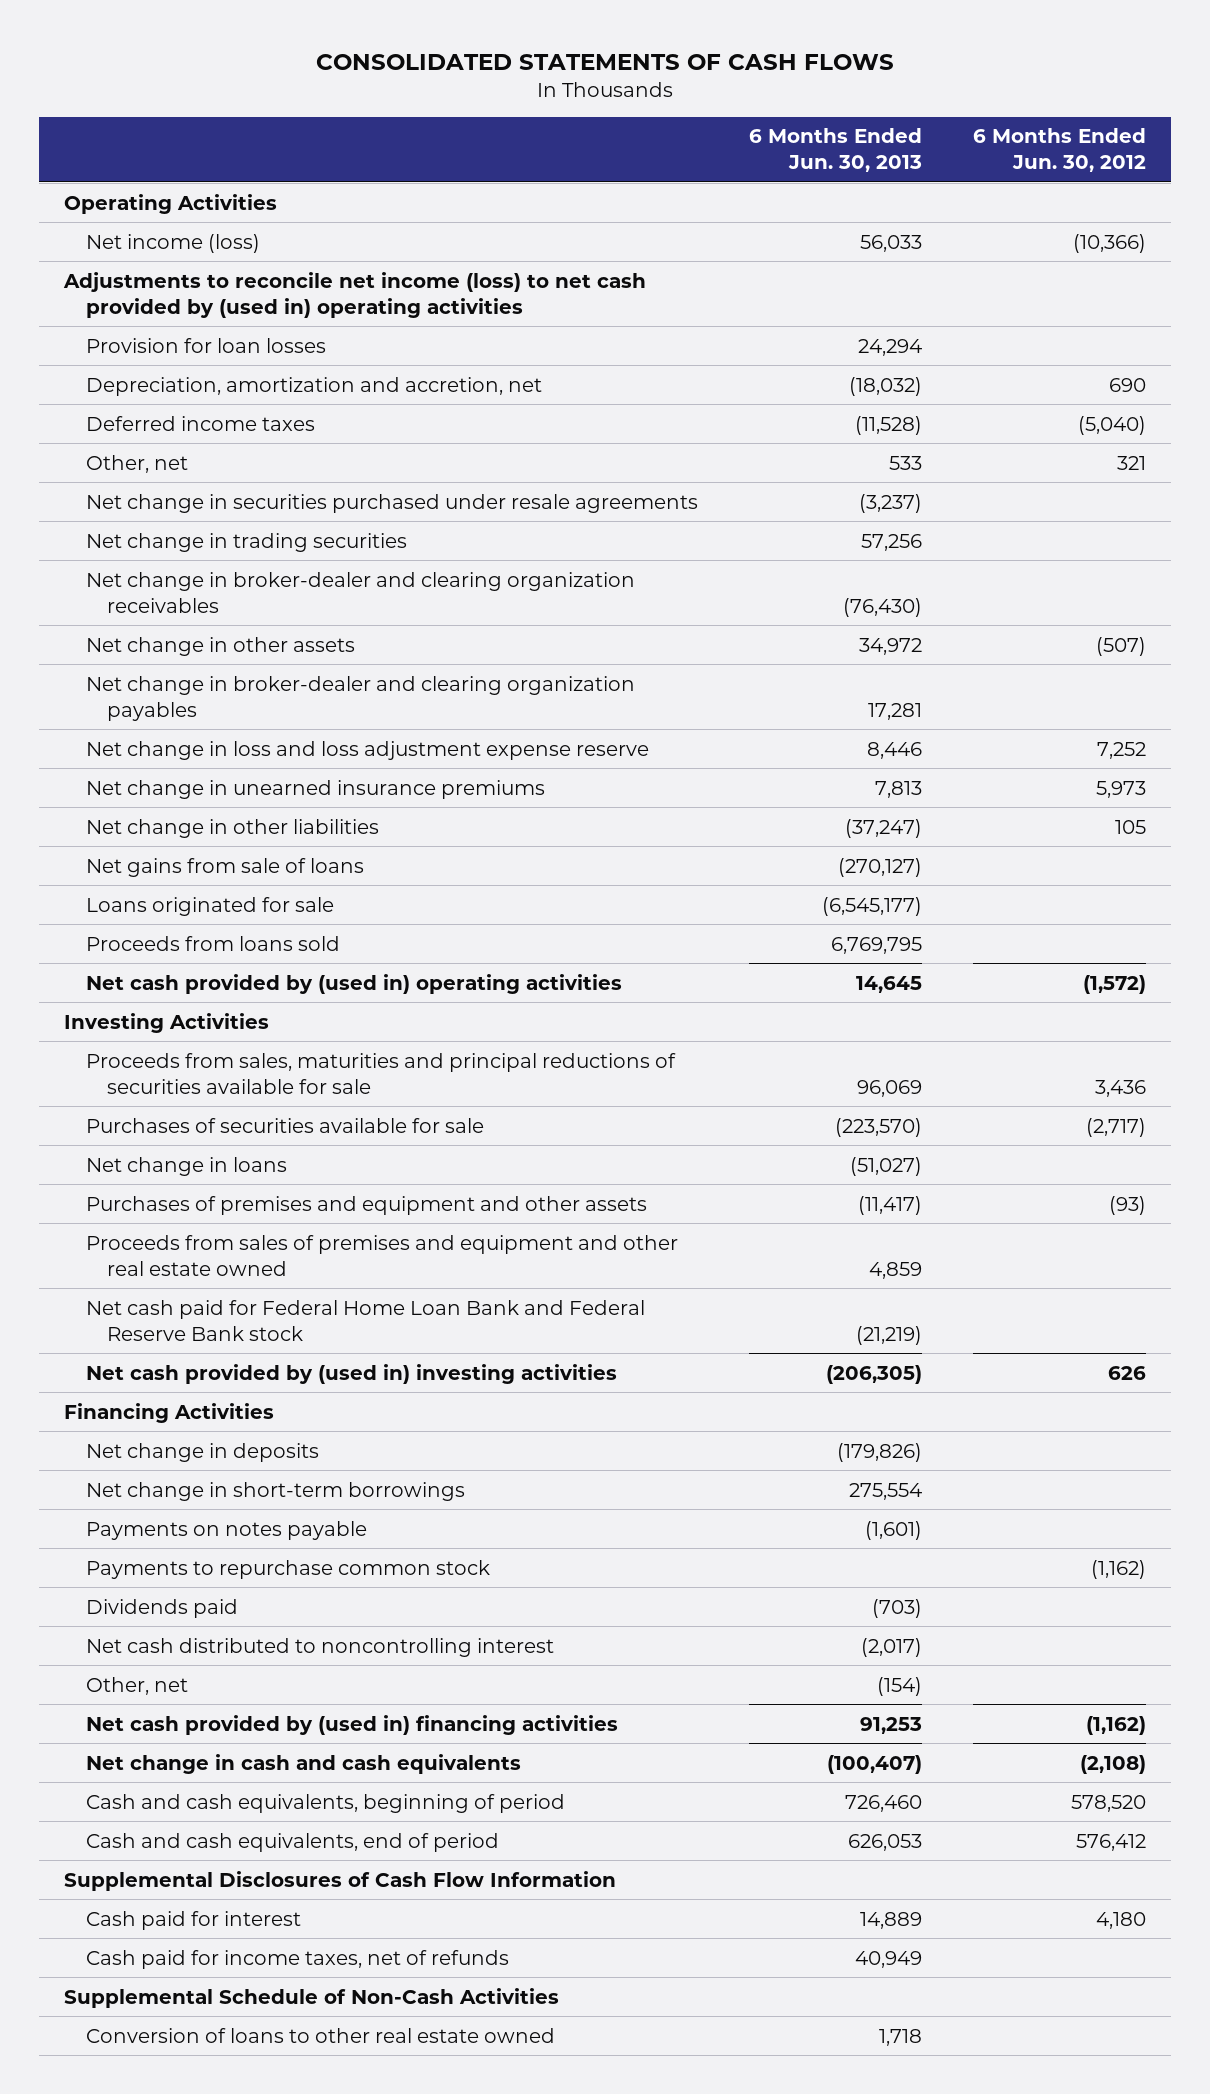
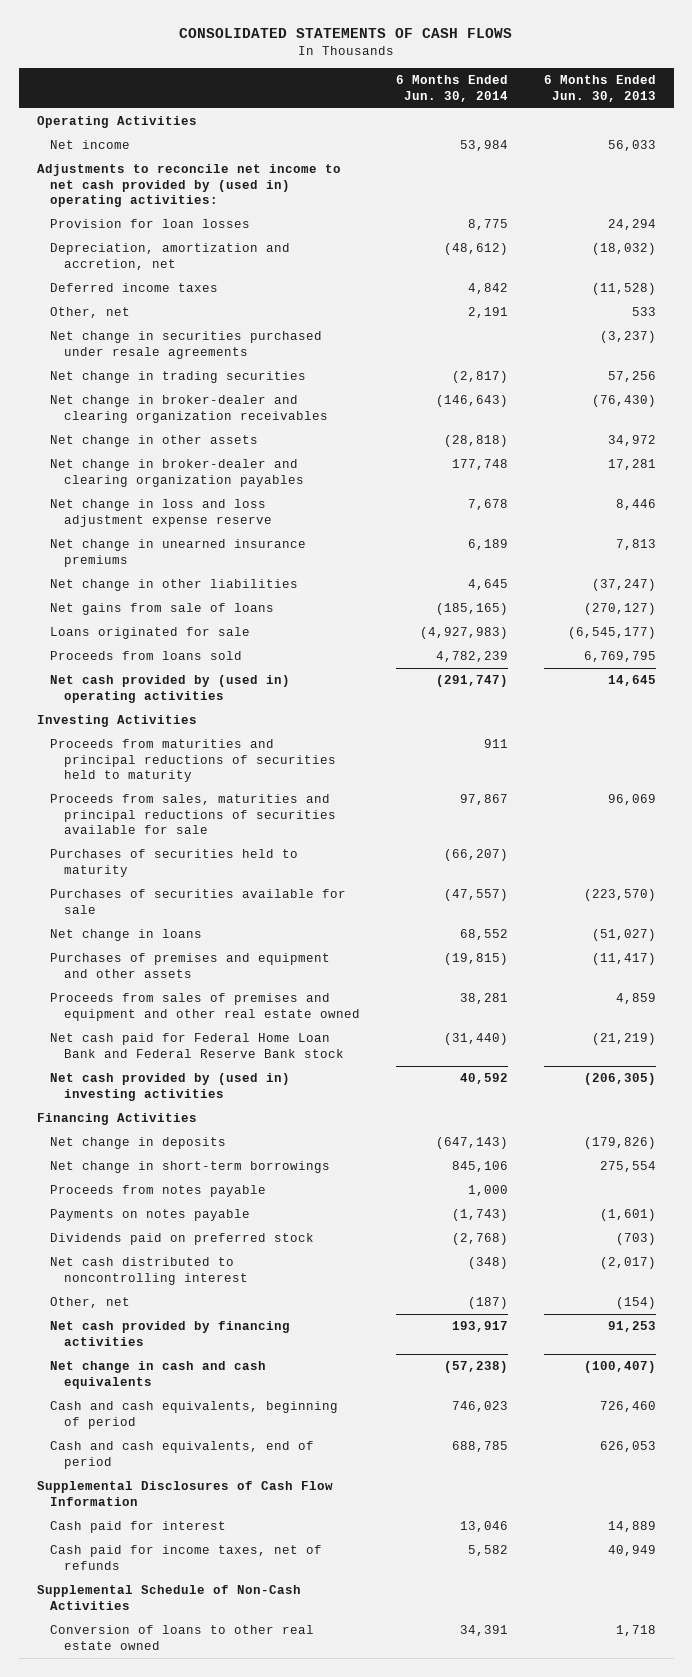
- | 6 Months Ended Jun. 30, 2013 | 6 Months Ended Jun. 30, 2012
+ | 6 Months Ended Jun. 30, 2014 | 6 Months Ended Jun. 30, 2013
- Net income (loss) | 56,033 | (10,366)
- Adjustments to reconcile net income (loss) to net cash provided by (used in) operating activities
+ Net income | 53,984 | 56,033
+ Adjustments to reconcile net income to net cash provided by (used in) operating activities:
+ Proceeds from maturities and principal reductions of securities held to maturity | 911 |
+ Purchases of securities held to maturity | (66,207) |
+ Proceeds from notes payable | 1,000 |
- Payments to repurchase common stock | | (1,162)
- Dividends paid | (703) |
+ Dividends paid on preferred stock | (2,768) | (703)
- Net cash provided by (used in) financing activities | 91,253 | (1,162)
+ Net cash provided by financing activities | 193,917 | 91,253

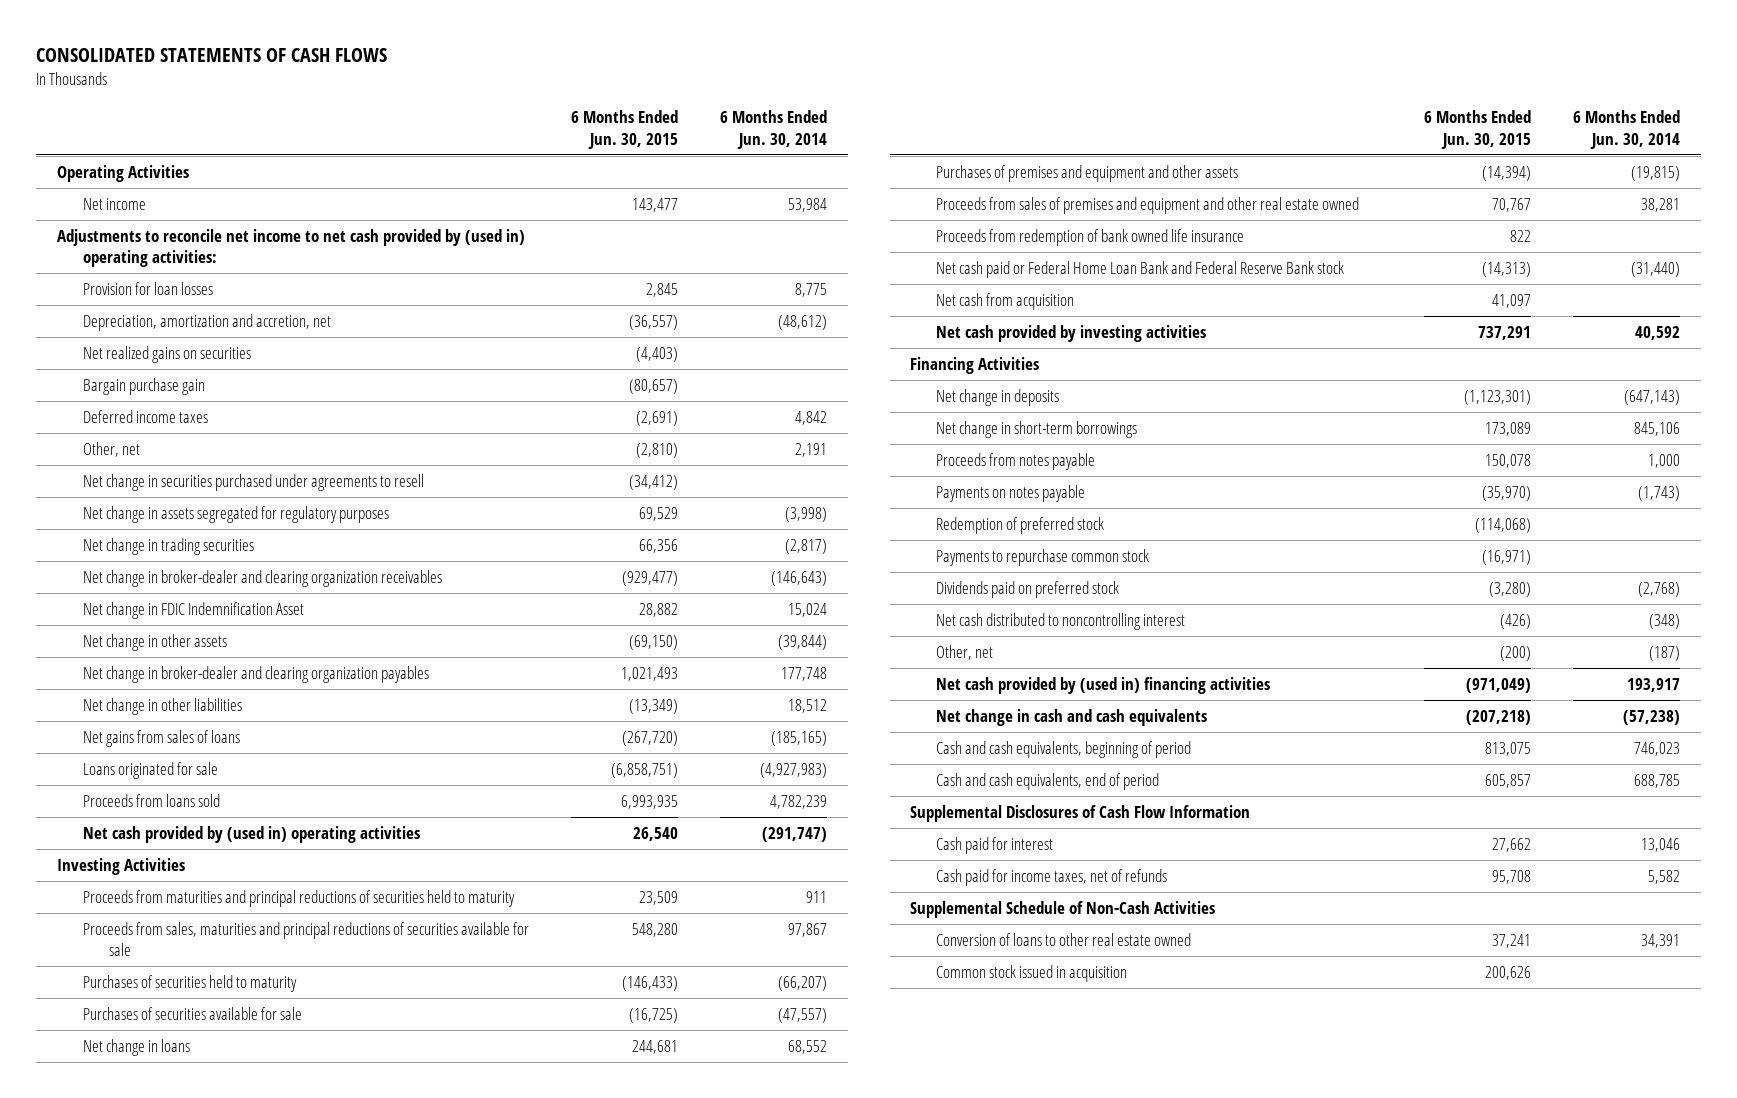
- | 6 Months Ended Jun. 30, 2014 | 6 Months Ended Jun. 30, 2013
+ | 6 Months Ended Jun. 30, 2015 | 6 Months Ended Jun. 30, 2014
+ Net realized gains on securities | (4,403) |
+ Bargain purchase gain | (80,657) |
- Net change in securities purchased under resale agreements | | (3,237)
+ Net change in securities purchased under agreements to resell | (34,412) |
+ Net change in assets segregated for regulatory purposes | 69,529 | (3,998)
- Net change in other assets | (28,818) | 34,972
+ Net change in FDIC Indemnification Asset | 28,882 | 15,024
+ Net change in other assets | (69,150) | (39,844)
- Net change in loss and loss adjustment expense reserve | 7,678 | 8,446
- Net change in unearned insurance premiums | 6,189 | 7,813
- Net change in other liabilities | 4,645 | (37,247)
- Net gains from sale of loans | (185,165) | (270,127)
+ Net change in other liabilities | (13,349) | 18,512
+ Net gains from sales of loans | (267,720) | (185,165)
- Net cash paid for Federal Home Loan Bank and Federal Reserve Bank stock | (31,440) | (21,219)
- Net cash provided by (used in) investing activities | 40,592 | (206,305)
+ Proceeds from redemption of bank owned life insurance | 822 |
+ Net cash paid or Federal Home Loan Bank and Federal Reserve Bank stock | (14,313) | (31,440)
+ Net cash from acquisition | 41,097 |
+ Net cash provided by investing activities | 737,291 | 40,592
+ Redemption of preferred stock | (114,068) |
+ Payments to repurchase common stock | (16,971) |
- Net cash provided by financing activities | 193,917 | 91,253
+ Net cash provided by (used in) financing activities | (971,049) | 193,917
+ Common stock issued in acquisition | 200,626 |

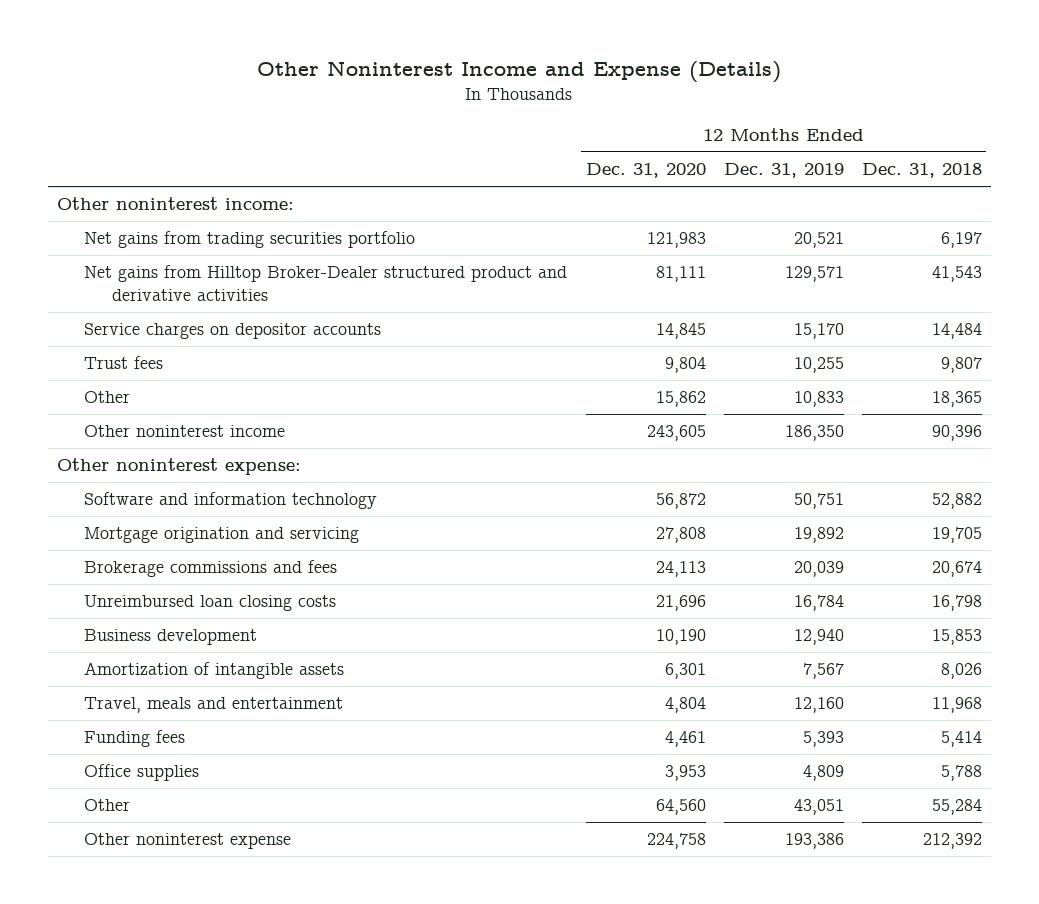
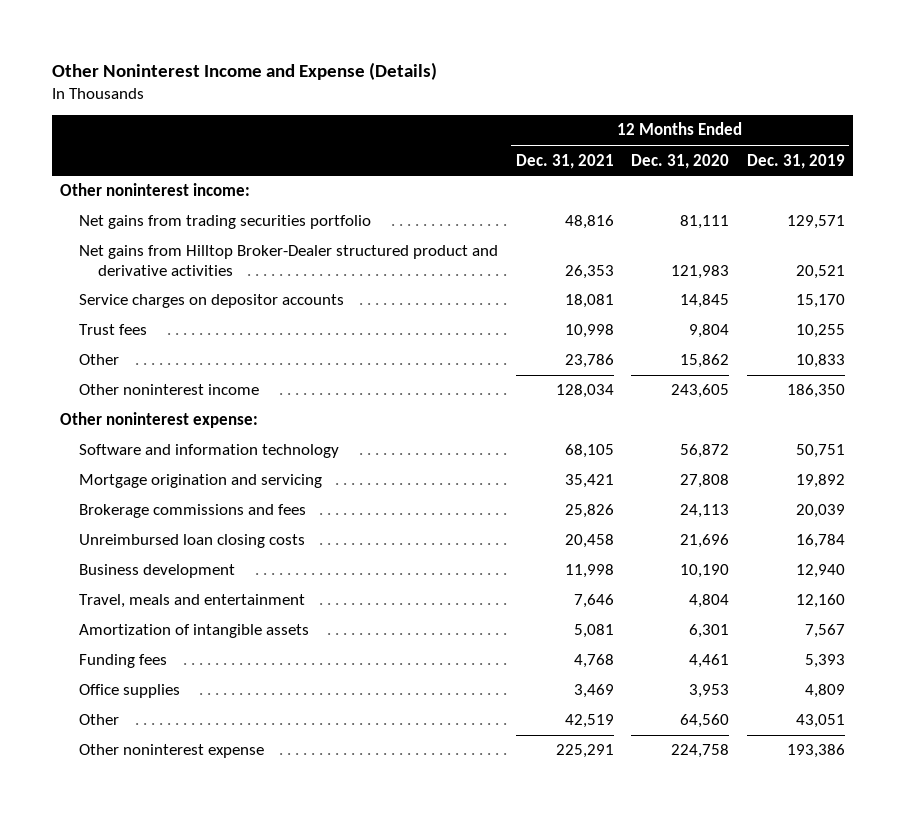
- | 12 Months Ended Dec. 31, 2020 | 12 Months Ended Dec. 31, 2019 | 12 Months Ended Dec. 31, 2018
+ | 12 Months Ended Dec. 31, 2021 | 12 Months Ended Dec. 31, 2020 | 12 Months Ended Dec. 31, 2019
- Net gains from trading securities portfolio | 121,983 | 20,521 | 6,197
- Net gains from Hilltop Broker-Dealer structured product and derivative activities | 81,111 | 129,571 | 41,543
+ Net gains from trading securities portfolio | 48,816 | 81,111 | 129,571
+ Net gains from Hilltop Broker-Dealer structured product and derivative activities | 26,353 | 121,983 | 20,521
moved down: Amortization of intangible assets | 5,081 | 6,301 | 7,567

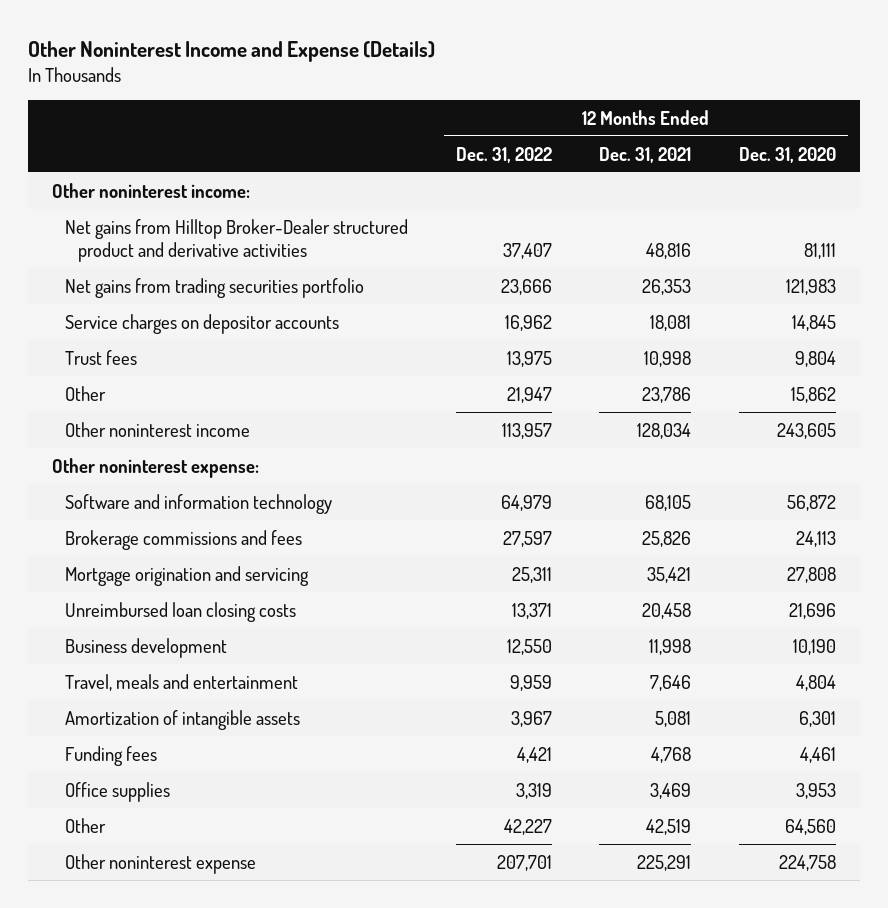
- | 12 Months Ended Dec. 31, 2021 | 12 Months Ended Dec. 31, 2020 | 12 Months Ended Dec. 31, 2019
+ | 12 Months Ended Dec. 31, 2022 | 12 Months Ended Dec. 31, 2021 | 12 Months Ended Dec. 31, 2020
- Net gains from trading securities portfolio | 48,816 | 81,111 | 129,571
- Net gains from Hilltop Broker-Dealer structured product and derivative activities | 26,353 | 121,983 | 20,521
+ Net gains from Hilltop Broker-Dealer structured product and derivative activities | 37,407 | 48,816 | 81,111
+ Net gains from trading securities portfolio | 23,666 | 26,353 | 121,983
moved down: Mortgage origination and servicing | 25,311 | 35,421 | 27,808

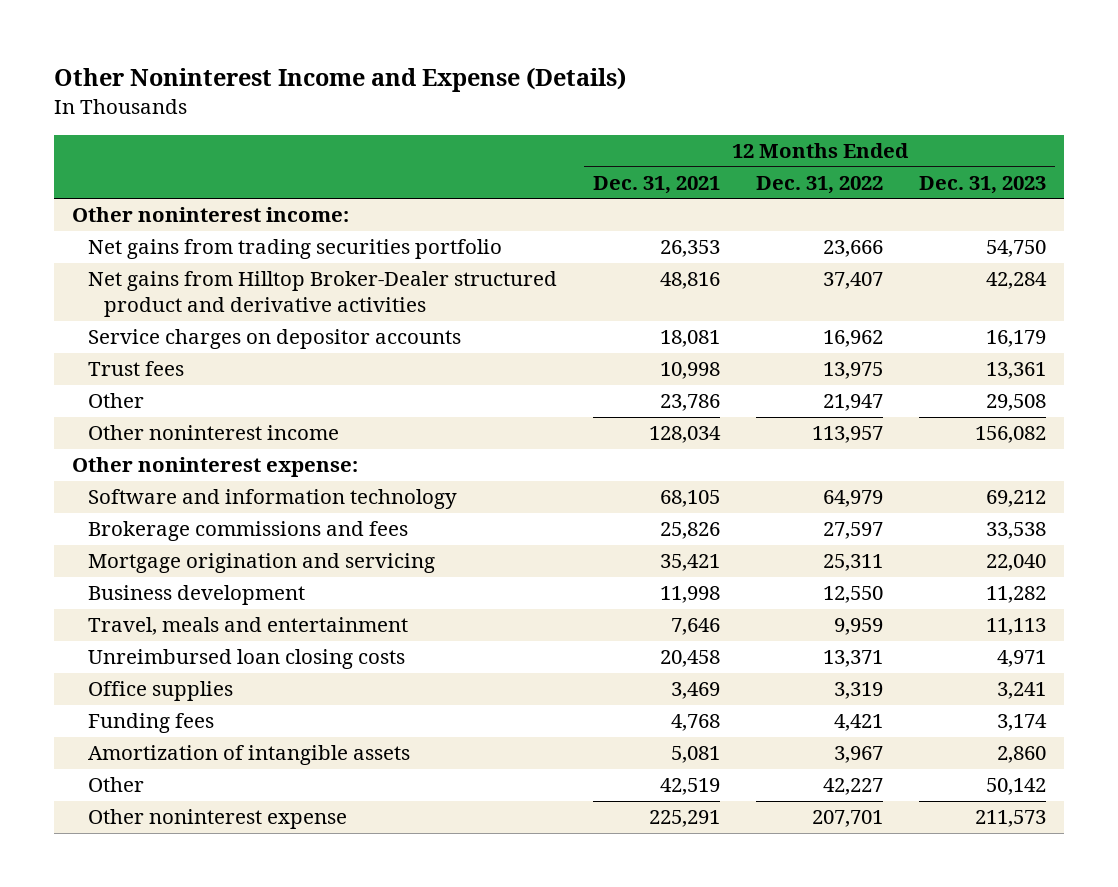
- | 12 Months Ended Dec. 31, 2022 | 12 Months Ended Dec. 31, 2021 | 12 Months Ended Dec. 31, 2020
+ | 12 Months Ended Dec. 31, 2021 | 12 Months Ended Dec. 31, 2022 | 12 Months Ended Dec. 31, 2023
moved down: Net gains from Hilltop Broker-Dealer structured product and derivative activities | 48,816 | 37,407 | 42,284
moved down: Unreimbursed loan closing costs | 20,458 | 13,371 | 4,971
moved down: Funding fees | 4,768 | 4,421 | 3,174
moved down: Amortization of intangible assets | 5,081 | 3,967 | 2,860

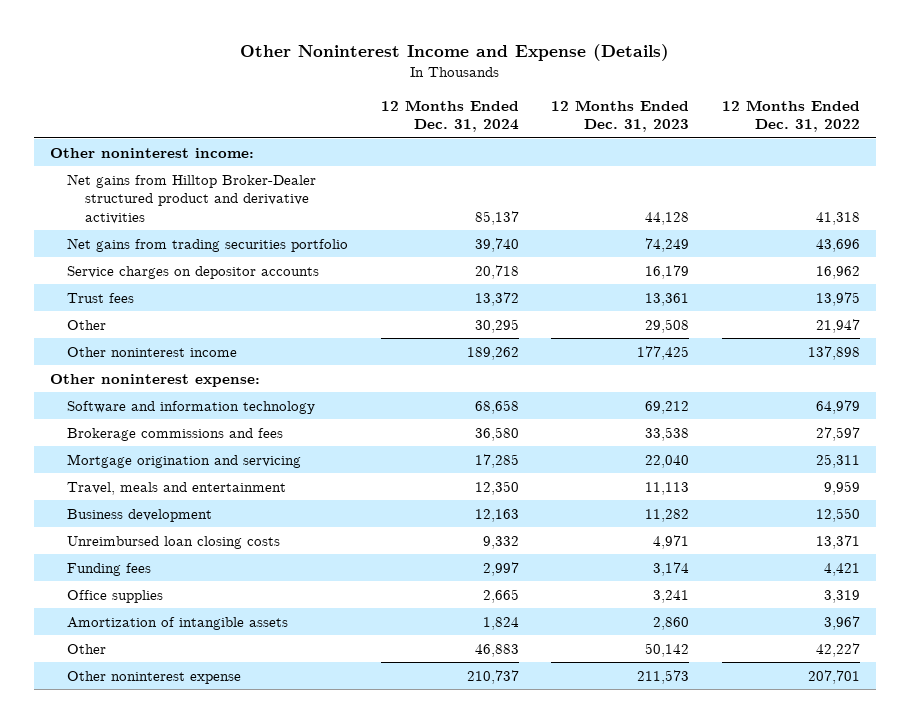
- | 12 Months Ended Dec. 31, 2021 | 12 Months Ended Dec. 31, 2022 | 12 Months Ended Dec. 31, 2023
+ | 12 Months Ended Dec. 31, 2024 | 12 Months Ended Dec. 31, 2023 | 12 Months Ended Dec. 31, 2022
- Net gains from trading securities portfolio | 26,353 | 23,666 | 54,750
- Net gains from Hilltop Broker-Dealer structured product and derivative activities | 48,816 | 37,407 | 42,284
+ Net gains from Hilltop Broker-Dealer structured product and derivative activities | 85,137 | 44,128 | 41,318
+ Net gains from trading securities portfolio | 39,740 | 74,249 | 43,696
- Other noninterest income | 128,034 | 113,957 | 156,082
+ Other noninterest income | 189,262 | 177,425 | 137,898
moved down: Business development | 12,163 | 11,282 | 12,550
moved down: Office supplies | 2,665 | 3,241 | 3,319

